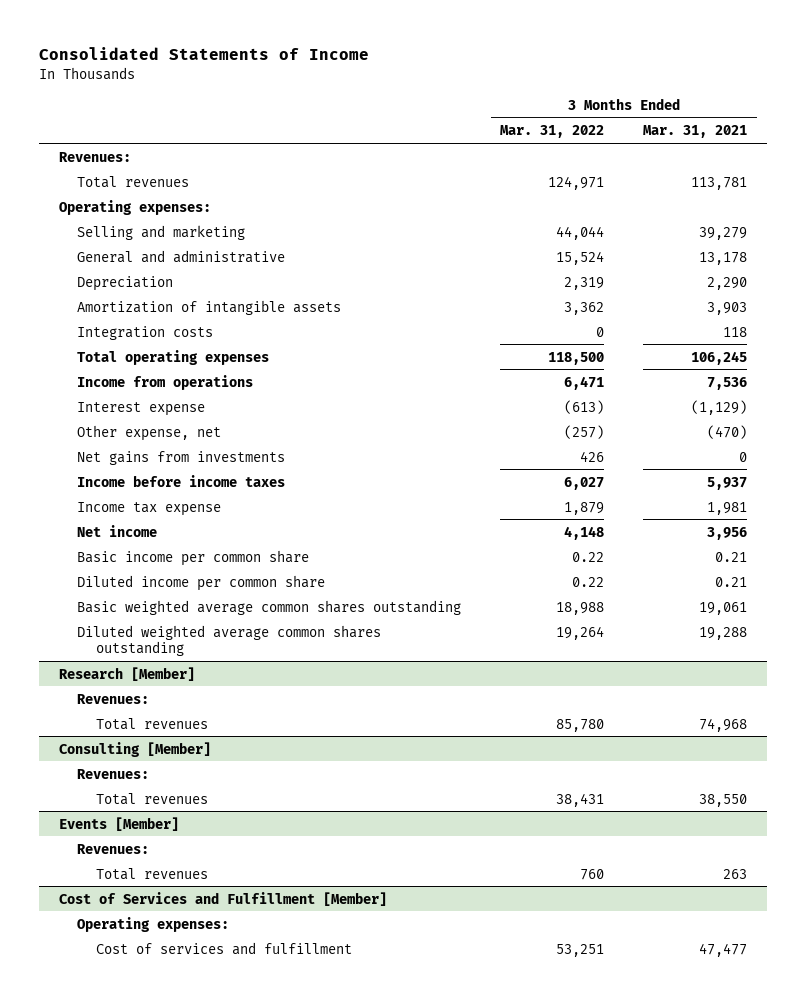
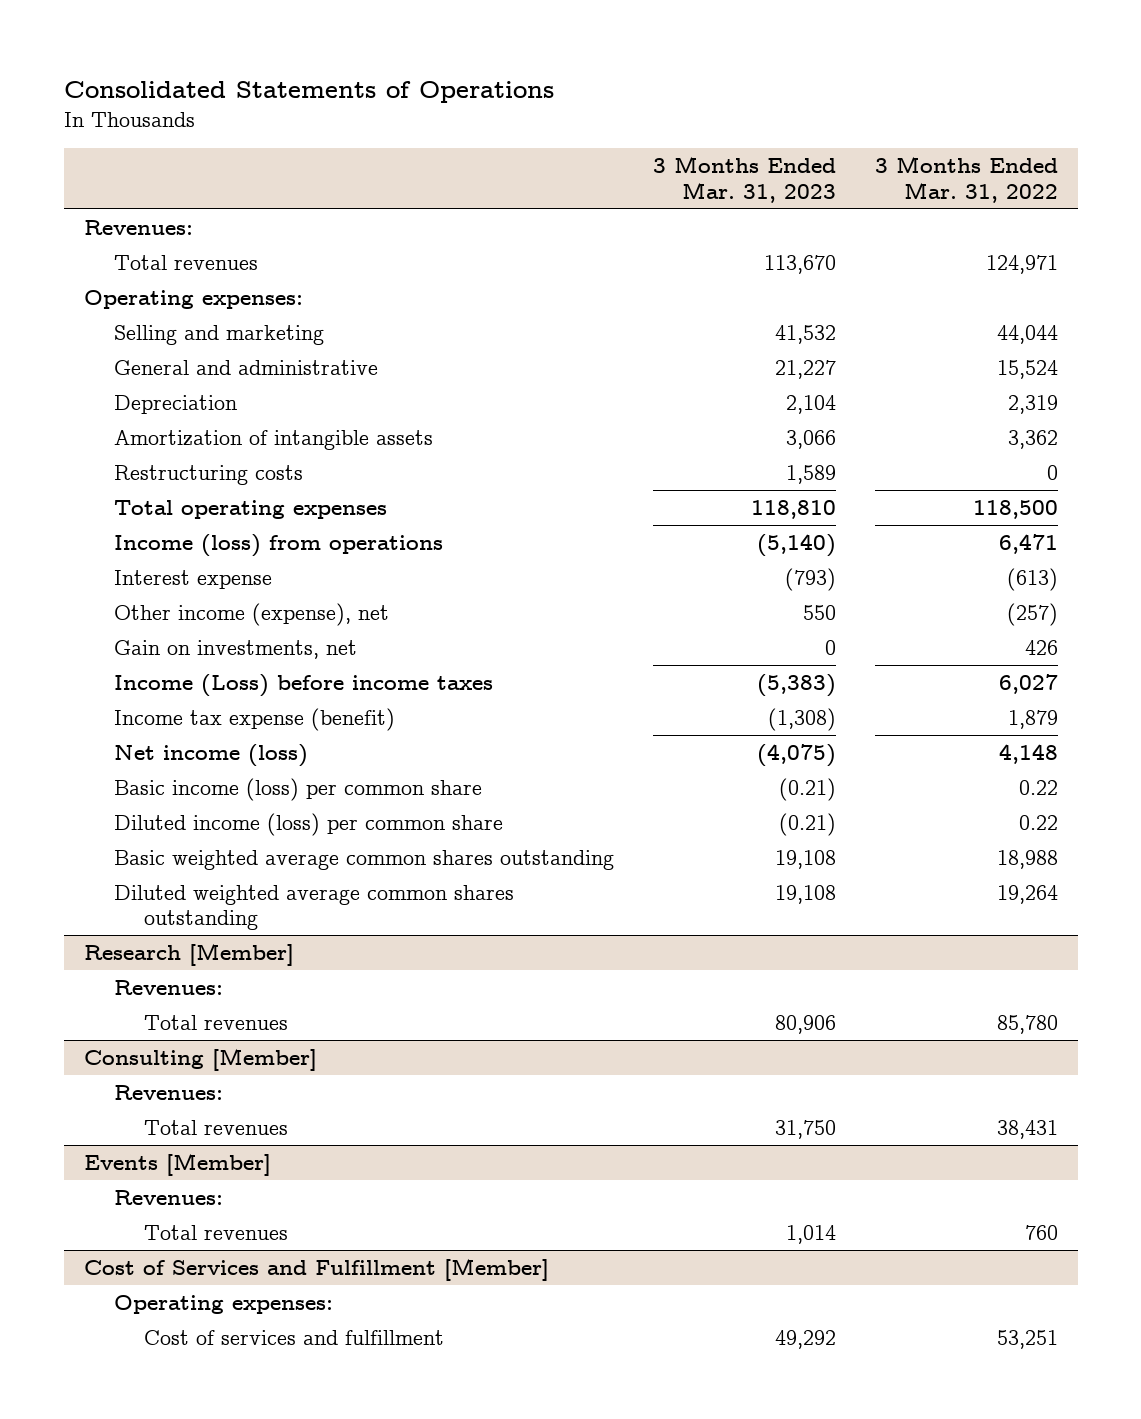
- Consolidated Statements of Income
+ Consolidated Statements of Operations
- | 3 Months Ended Mar. 31, 2022 | 3 Months Ended Mar. 31, 2021
+ | 3 Months Ended Mar. 31, 2023 | 3 Months Ended Mar. 31, 2022
- Integration costs | 0 | 118
+ Restructuring costs | 1,589 | 0
- Income from operations | 6,471 | 7,536
+ Income (loss) from operations | (5,140) | 6,471
- Other expense, net | (257) | (470)
- Net gains from investments | 426 | 0
- Income before income taxes | 6,027 | 5,937
- Income tax expense | 1,879 | 1,981
- Net income | 4,148 | 3,956
- Basic income per common share | 0.22 | 0.21
- Diluted income per common share | 0.22 | 0.21
+ Other income (expense), net | 550 | (257)
+ Gain on investments, net | 0 | 426
+ Income (Loss) before income taxes | (5,383) | 6,027
+ Income tax expense (benefit) | (1,308) | 1,879
+ Net income (loss) | (4,075) | 4,148
+ Basic income (loss) per common share | (0.21) | 0.22
+ Diluted income (loss) per common share | (0.21) | 0.22

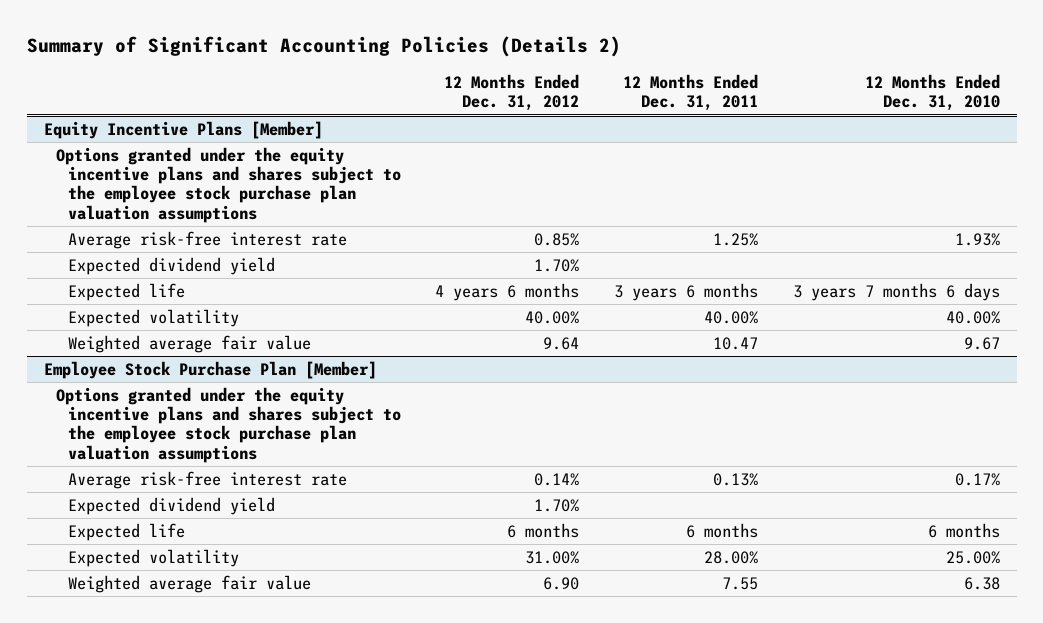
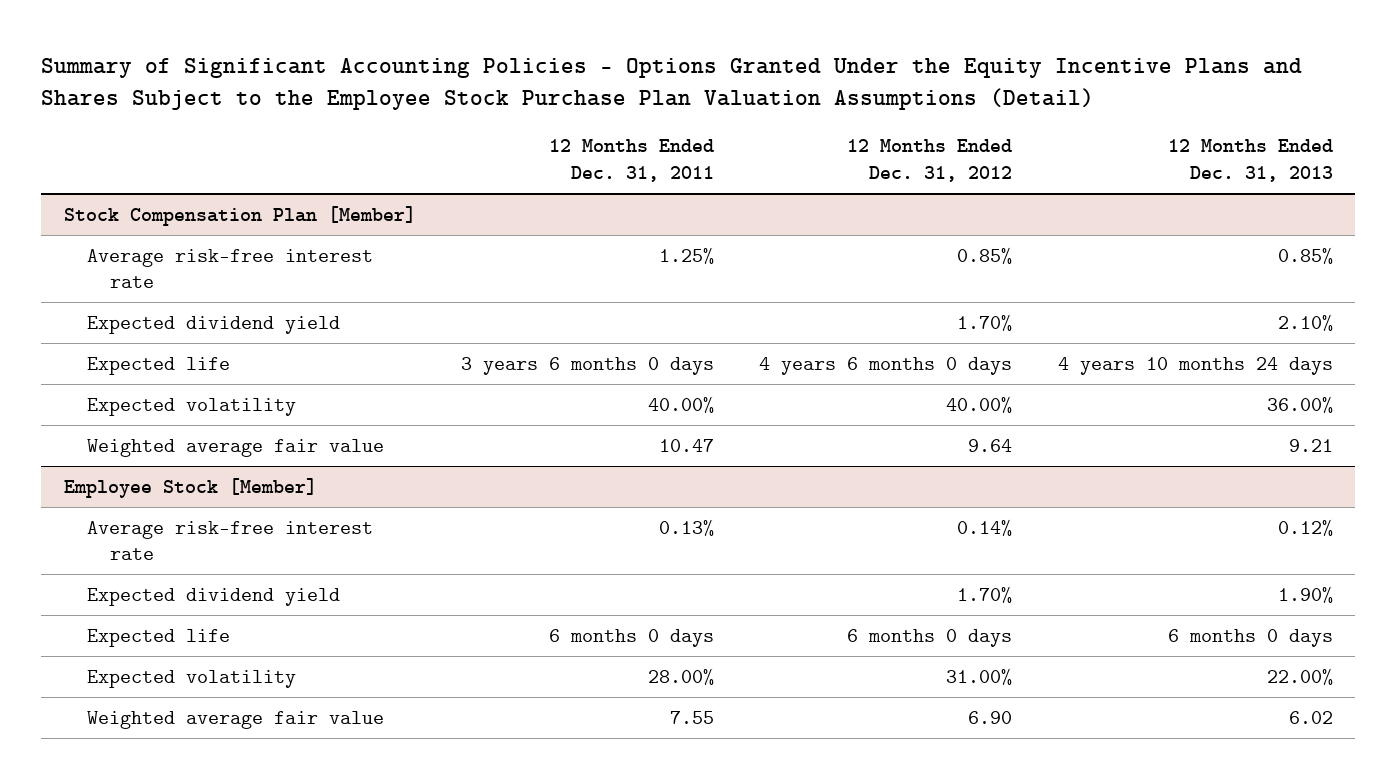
- Summary of Significant Accounting Policies (Details 2)
+ Summary of Significant Accounting Policies - Options Granted Under the Equity Incentive Plans and Shares Subject to the Employee Stock Purchase Plan Valuation Assumptions (Detail)
- | 12 Months Ended Dec. 31, 2012 | 12 Months Ended Dec. 31, 2011 | 12 Months Ended Dec. 31, 2010
+ | 12 Months Ended Dec. 31, 2011 | 12 Months Ended Dec. 31, 2012 | 12 Months Ended Dec. 31, 2013
- Equity Incentive Plans [Member]
- Options granted under the equity incentive plans and shares subject to the employee stock purchase plan valuation assumptions
+ Stock Compensation Plan [Member]
- Expected life | 4 years 6 months | 3 years 6 months | 3 years 7 months 6 days
+ Expected life | 3 years 6 months 0 days | 4 years 6 months 0 days | 4 years 10 months 24 days
- Employee Stock Purchase Plan [Member]
- Options granted under the equity incentive plans and shares subject to the employee stock purchase plan valuation assumptions
+ Employee Stock [Member]
- Expected life | 6 months | 6 months | 6 months
+ Expected life | 6 months 0 days | 6 months 0 days | 6 months 0 days

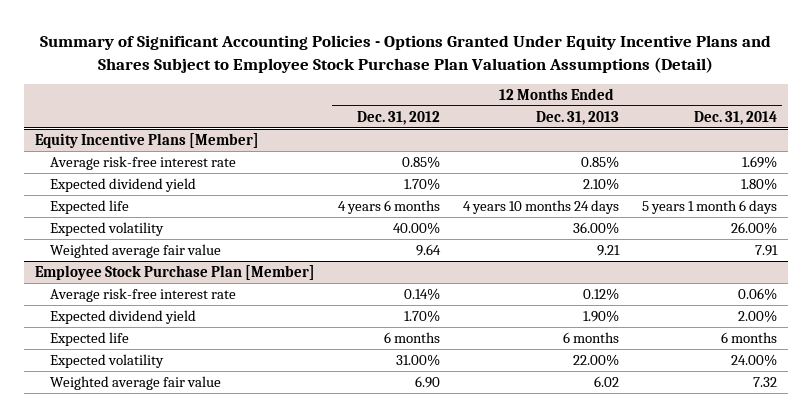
- Summary of Significant Accounting Policies - Options Granted Under the Equity Incentive Plans and Shares Subject to the Employee Stock Purchase Plan Valuation Assumptions (Detail)
+ Summary of Significant Accounting Policies - Options Granted Under Equity Incentive Plans and Shares Subject to Employee Stock Purchase Plan Valuation Assumptions (Detail)
- | 12 Months Ended Dec. 31, 2011 | 12 Months Ended Dec. 31, 2012 | 12 Months Ended Dec. 31, 2013
+ | 12 Months Ended Dec. 31, 2012 | 12 Months Ended Dec. 31, 2013 | 12 Months Ended Dec. 31, 2014
- Stock Compensation Plan [Member]
+ Equity Incentive Plans [Member]
- Expected life | 3 years 6 months 0 days | 4 years 6 months 0 days | 4 years 10 months 24 days
+ Expected life | 4 years 6 months | 4 years 10 months 24 days | 5 years 1 month 6 days
- Employee Stock [Member]
+ Employee Stock Purchase Plan [Member]
- Expected life | 6 months 0 days | 6 months 0 days | 6 months 0 days
+ Expected life | 6 months | 6 months | 6 months

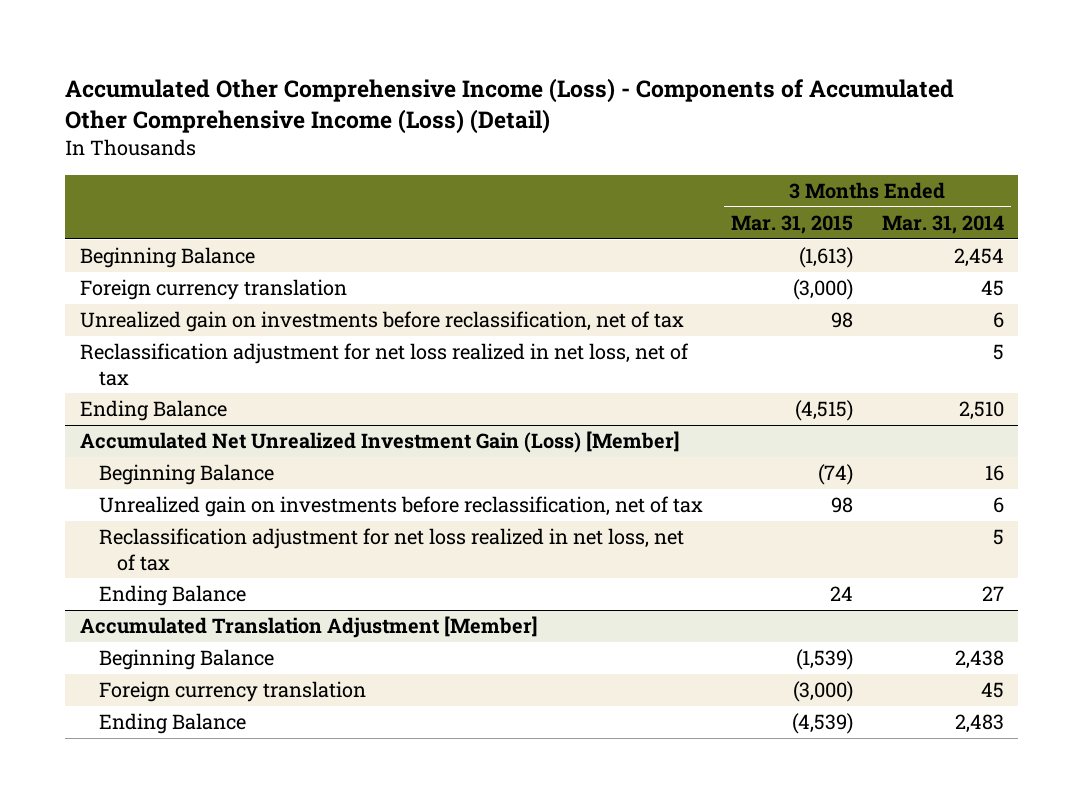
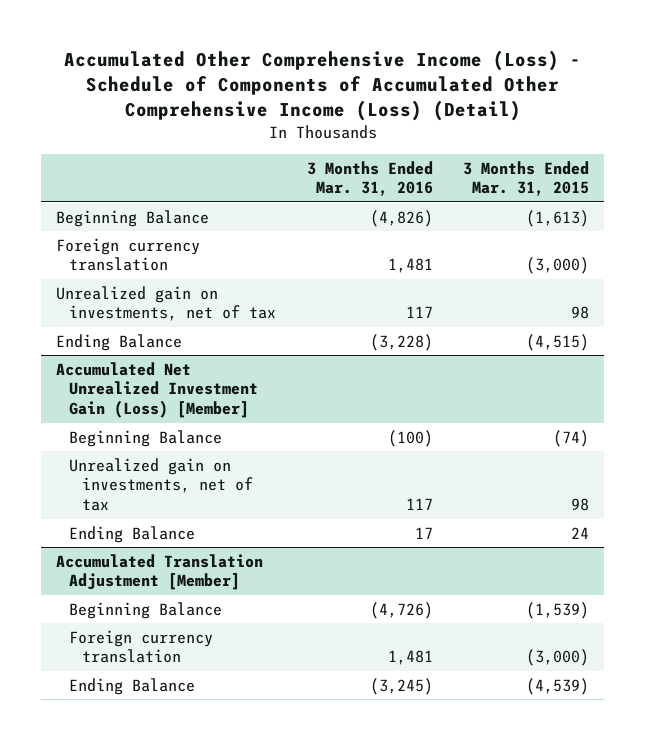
- Accumulated Other Comprehensive Income (Loss) - Components of Accumulated Other Comprehensive Income (Loss) (Detail)
+ Accumulated Other Comprehensive Income (Loss) - Schedule of Components of Accumulated Other Comprehensive Income (Loss) (Detail)
- | 3 Months Ended Mar. 31, 2015 | 3 Months Ended Mar. 31, 2014
+ | 3 Months Ended Mar. 31, 2016 | 3 Months Ended Mar. 31, 2015
- Unrealized gain on investments before reclassification, net of tax | 98 | 6
- Reclassification adjustment for net loss realized in net loss, net of tax | | 5
+ Unrealized gain on investments, net of tax | 117 | 98
@ Accumulated Net Unrealized Investment Gain (Loss) [Member]
- Unrealized gain on investments before reclassification, net of tax | 98 | 6
- Reclassification adjustment for net loss realized in net loss, net of tax | | 5
+ Unrealized gain on investments, net of tax | 117 | 98

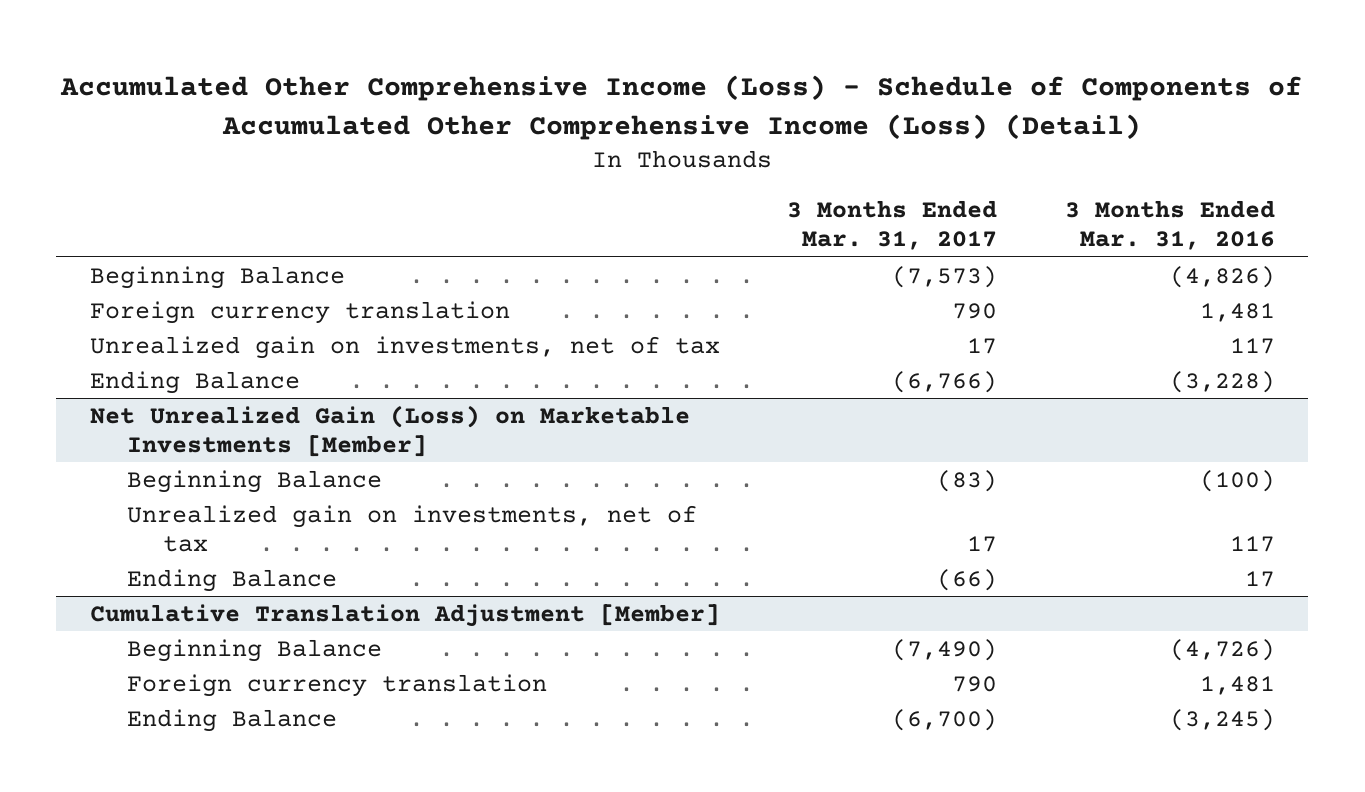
- | 3 Months Ended Mar. 31, 2016 | 3 Months Ended Mar. 31, 2015
+ | 3 Months Ended Mar. 31, 2017 | 3 Months Ended Mar. 31, 2016
- Accumulated Net Unrealized Investment Gain (Loss) [Member]
+ Net Unrealized Gain (Loss) on Marketable Investments [Member]
- Accumulated Translation Adjustment [Member]
+ Cumulative Translation Adjustment [Member]

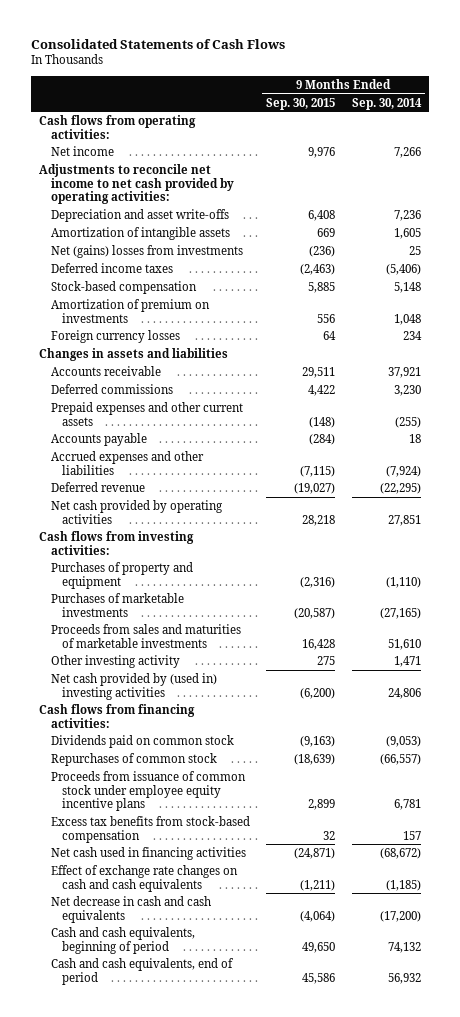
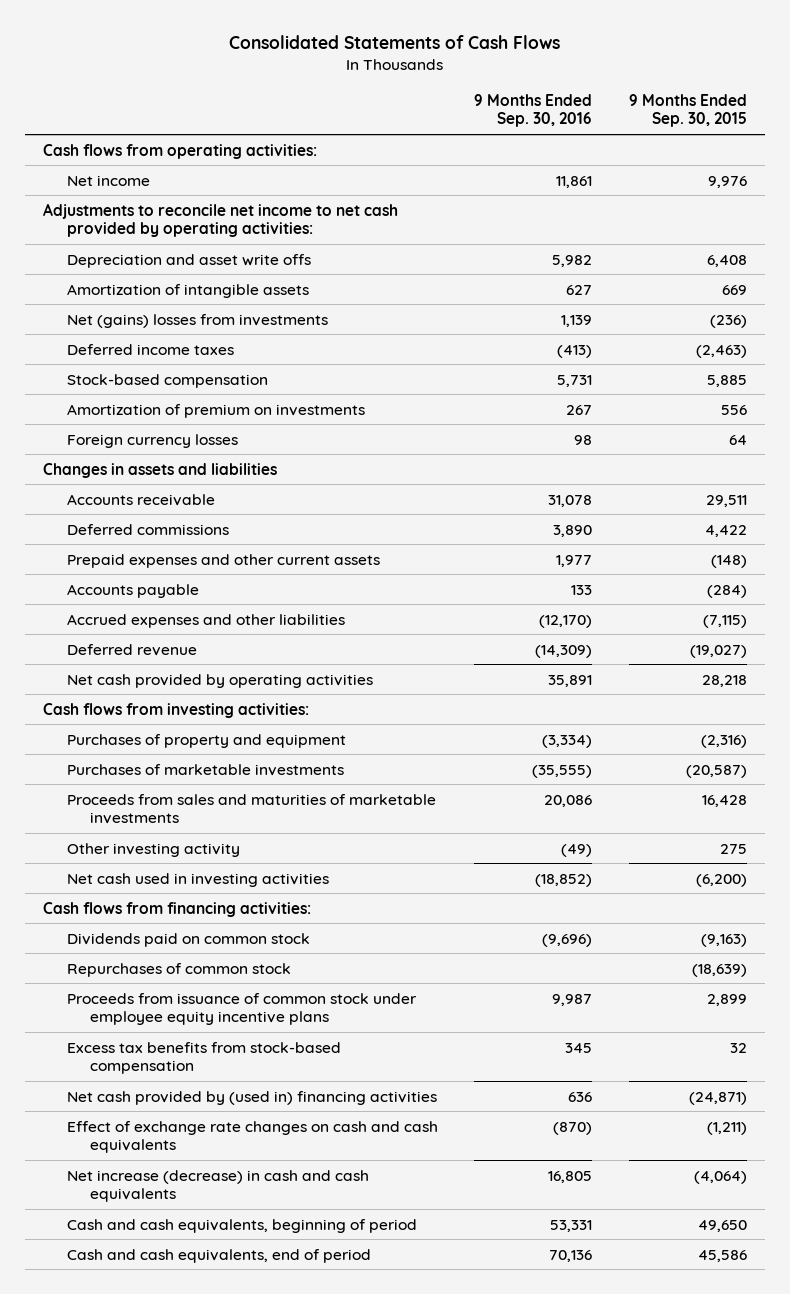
- | 9 Months Ended Sep. 30, 2015 | 9 Months Ended Sep. 30, 2014
+ | 9 Months Ended Sep. 30, 2016 | 9 Months Ended Sep. 30, 2015
- Depreciation and asset write-offs | 6,408 | 7,236
+ Depreciation and asset write offs | 5,982 | 6,408
- Net cash provided by (used in) investing activities | (6,200) | 24,806
+ Net cash used in investing activities | (18,852) | (6,200)
- Net cash used in financing activities | (24,871) | (68,672)
+ Net cash provided by (used in) financing activities | 636 | (24,871)
- Net decrease in cash and cash equivalents | (4,064) | (17,200)
+ Net increase (decrease) in cash and cash equivalents | 16,805 | (4,064)

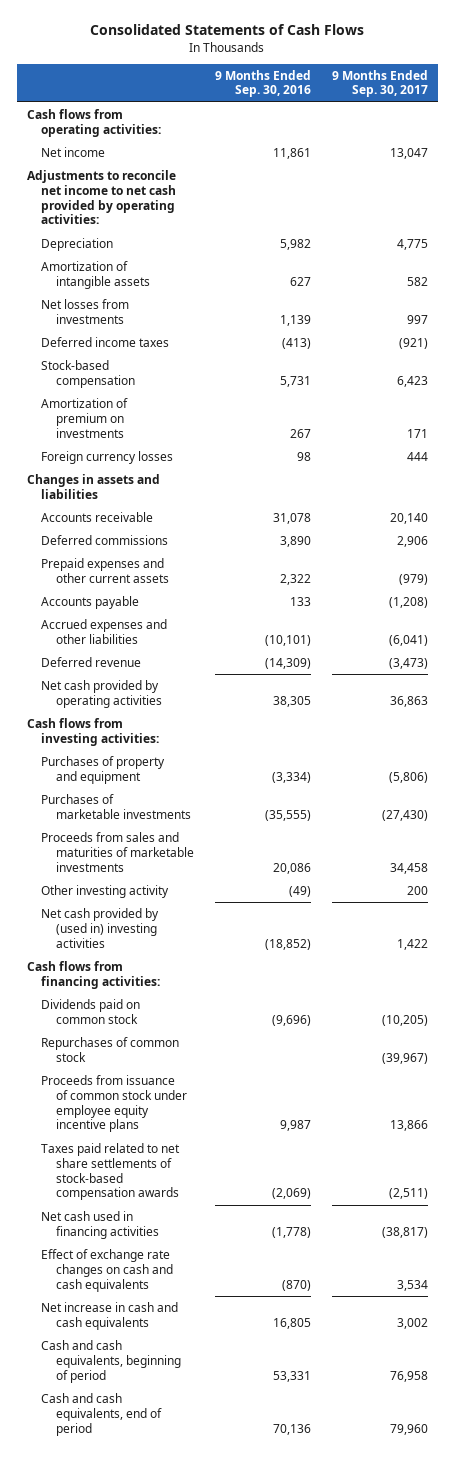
- | 9 Months Ended Sep. 30, 2016 | 9 Months Ended Sep. 30, 2015
+ | 9 Months Ended Sep. 30, 2016 | 9 Months Ended Sep. 30, 2017
- Depreciation and asset write offs | 5,982 | 6,408
+ Depreciation | 5,982 | 4,775
- Net (gains) losses from investments | 1,139 | (236)
+ Net losses from investments | 1,139 | 997
- Prepaid expenses and other current assets | 1,977 | (148)
+ Prepaid expenses and other current assets | 2,322 | (979)
- Accrued expenses and other liabilities | (12,170) | (7,115)
+ Accrued expenses and other liabilities | (10,101) | (6,041)
- Net cash provided by operating activities | 35,891 | 28,218
+ Net cash provided by operating activities | 38,305 | 36,863
- Net cash used in investing activities | (18,852) | (6,200)
+ Net cash provided by (used in) investing activities | (18,852) | 1,422
- Excess tax benefits from stock-based compensation | 345 | 32
- Net cash provided by (used in) financing activities | 636 | (24,871)
+ Taxes paid related to net share settlements of stock-based compensation awards | (2,069) | (2,511)
+ Net cash used in financing activities | (1,778) | (38,817)
- Net increase (decrease) in cash and cash equivalents | 16,805 | (4,064)
+ Net increase in cash and cash equivalents | 16,805 | 3,002

